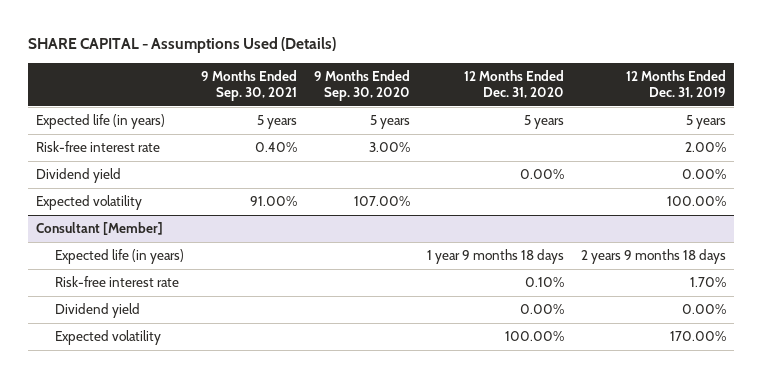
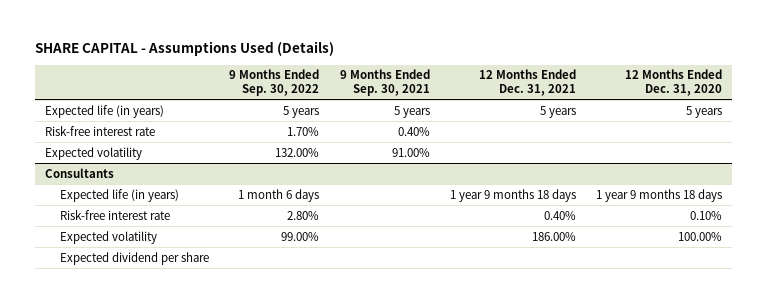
- | 9 Months Ended Sep. 30, 2021 | 9 Months Ended Sep. 30, 2020 | 12 Months Ended Dec. 31, 2020 | 12 Months Ended Dec. 31, 2019
+ | 9 Months Ended Sep. 30, 2022 | 9 Months Ended Sep. 30, 2021 | 12 Months Ended Dec. 31, 2021 | 12 Months Ended Dec. 31, 2020
- Dividend yield | | | 0.00% | 0.00%
- Consultant [Member]
+ Consultants
- Dividend yield | | | 0.00% | 0.00%
+ Expected dividend per share

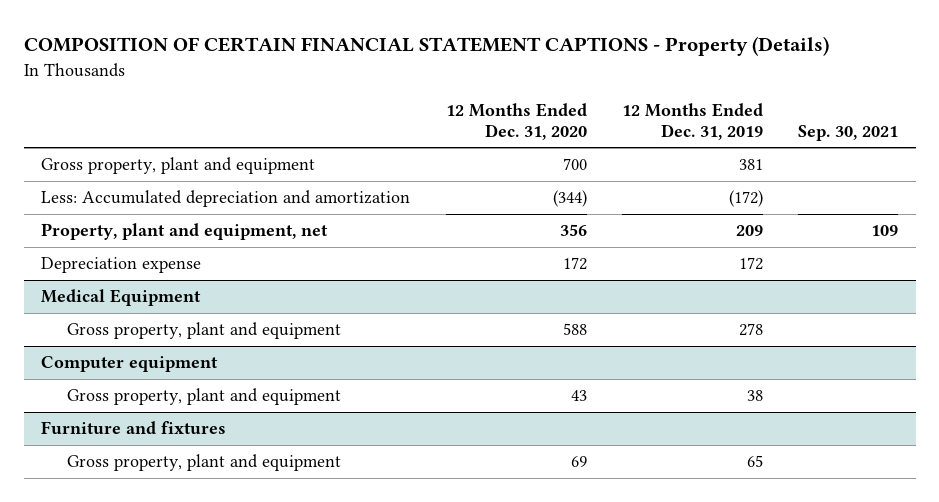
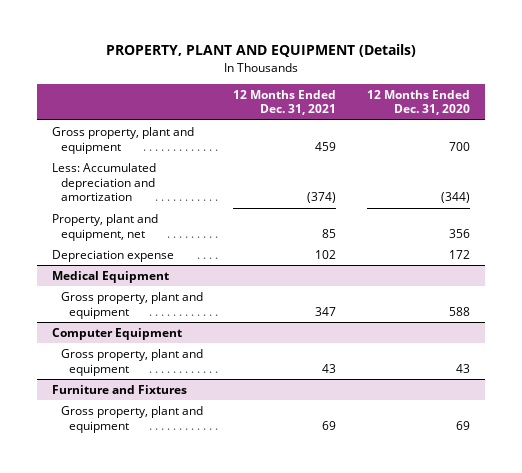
- COMPOSITION OF CERTAIN FINANCIAL STATEMENT CAPTIONS - Property (Details)
+ PROPERTY, PLANT AND EQUIPMENT (Details)
- | 12 Months Ended Dec. 31, 2020 | 12 Months Ended Dec. 31, 2019 | Sep. 30, 2021
+ | 12 Months Ended Dec. 31, 2021 | 12 Months Ended Dec. 31, 2020
- Computer equipment
+ Computer Equipment
- Furniture and fixtures
+ Furniture and Fixtures

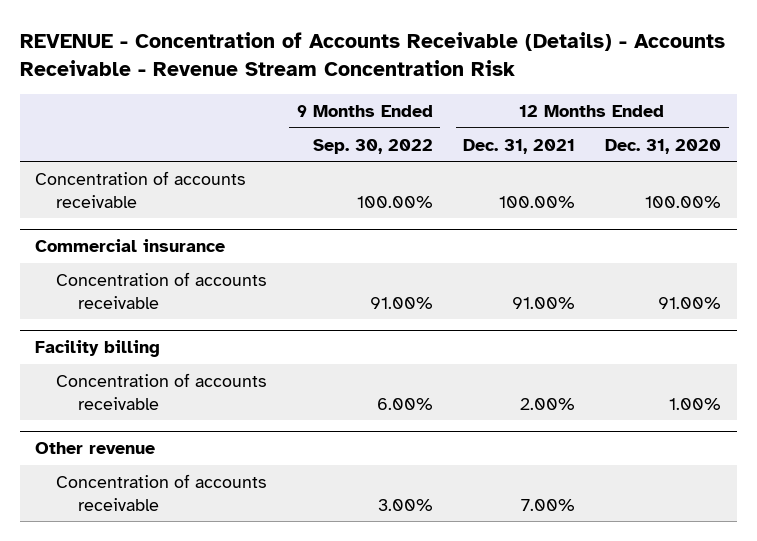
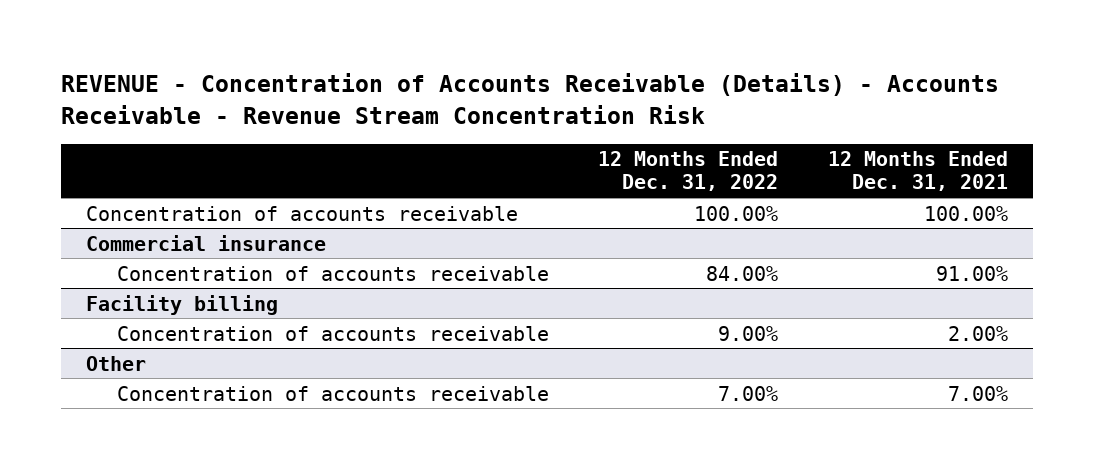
- | 9 Months Ended Sep. 30, 2022 | 12 Months Ended Dec. 31, 2021 | 12 Months Ended Dec. 31, 2020
+ | 12 Months Ended Dec. 31, 2022 | 12 Months Ended Dec. 31, 2021
- Other revenue
+ Other

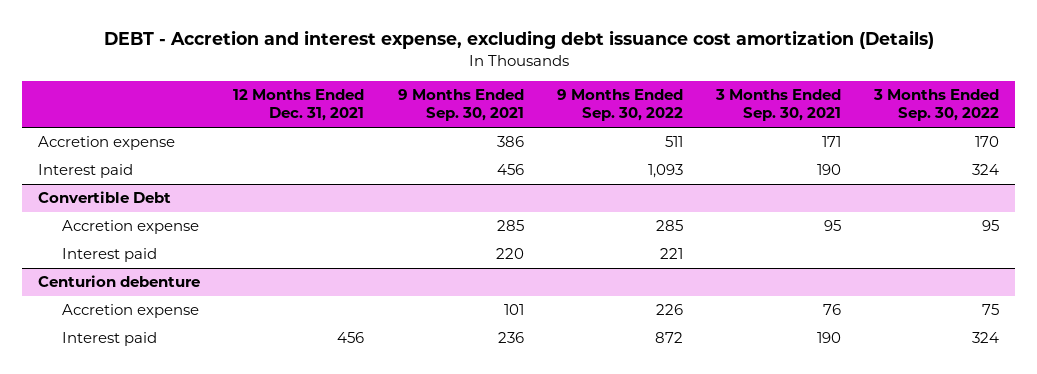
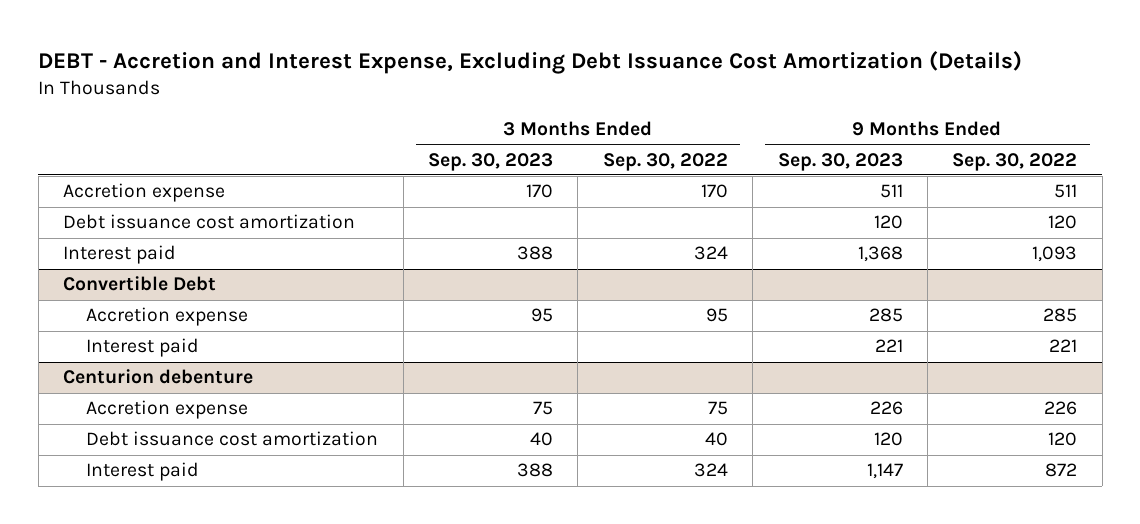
- DEBT - Accretion and interest expense, excluding debt issuance cost amortization (Details)
+ DEBT - Accretion and Interest Expense, Excluding Debt Issuance Cost Amortization (Details)
- | 12 Months Ended Dec. 31, 2021 | 9 Months Ended Sep. 30, 2021 | 9 Months Ended Sep. 30, 2022 | 3 Months Ended Sep. 30, 2021 | 3 Months Ended Sep. 30, 2022
+ | 3 Months Ended Sep. 30, 2023 | 3 Months Ended Sep. 30, 2022 | 9 Months Ended Sep. 30, 2023 | 9 Months Ended Sep. 30, 2022
+ Debt issuance cost amortization | | | 120 | 120
@ Centurion debenture
+ Debt issuance cost amortization | 40 | 40 | 120 | 120

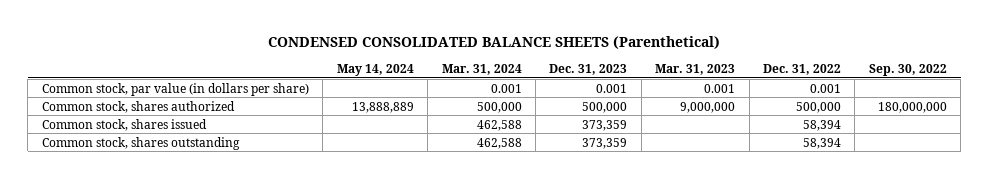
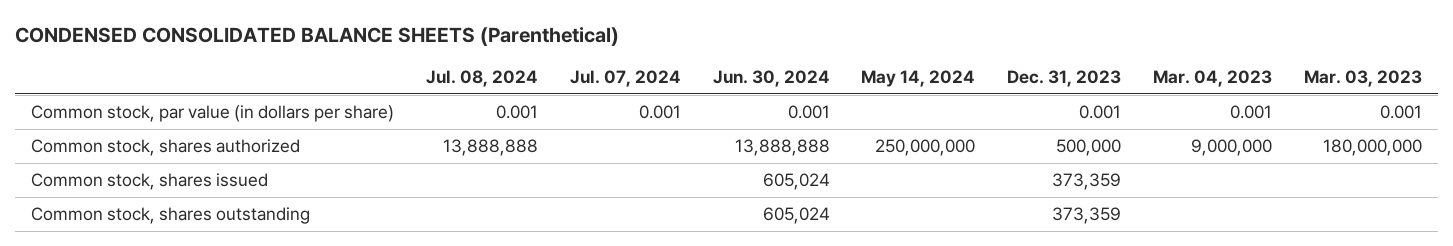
- | May 14, 2024 | Mar. 31, 2024 | Dec. 31, 2023 | Mar. 31, 2023 | Dec. 31, 2022 | Sep. 30, 2022
+ | Jul. 08, 2024 | Jul. 07, 2024 | Jun. 30, 2024 | May 14, 2024 | Dec. 31, 2023 | Mar. 04, 2023 | Mar. 03, 2023
- Common stock, shares authorized | 13,888,889 | 500,000 | 500,000 | 9,000,000 | 500,000 | 180,000,000
+ Common stock, shares authorized | 13,888,888 | | 13,888,888 | 250,000,000 | 500,000 | 9,000,000 | 180,000,000

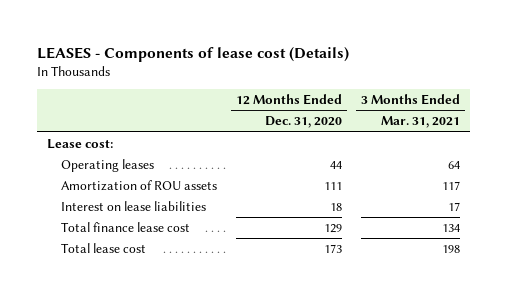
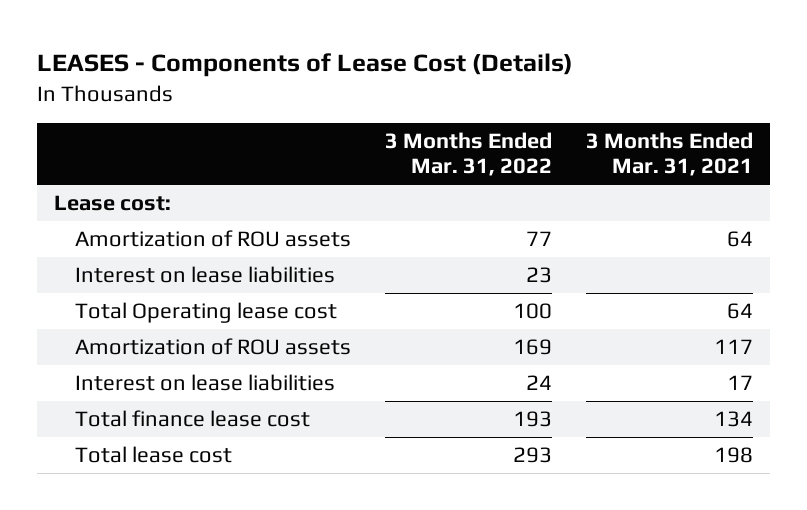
- LEASES - Components of lease cost (Details)
+ LEASES - Components of Lease Cost (Details)
- | 12 Months Ended Dec. 31, 2020 | 3 Months Ended Mar. 31, 2021
+ | 3 Months Ended Mar. 31, 2022 | 3 Months Ended Mar. 31, 2021
- Operating leases | 44 | 64
+ Amortization of ROU assets | 77 | 64
+ Interest on lease liabilities | 23 |
+ Total Operating lease cost | 100 | 64

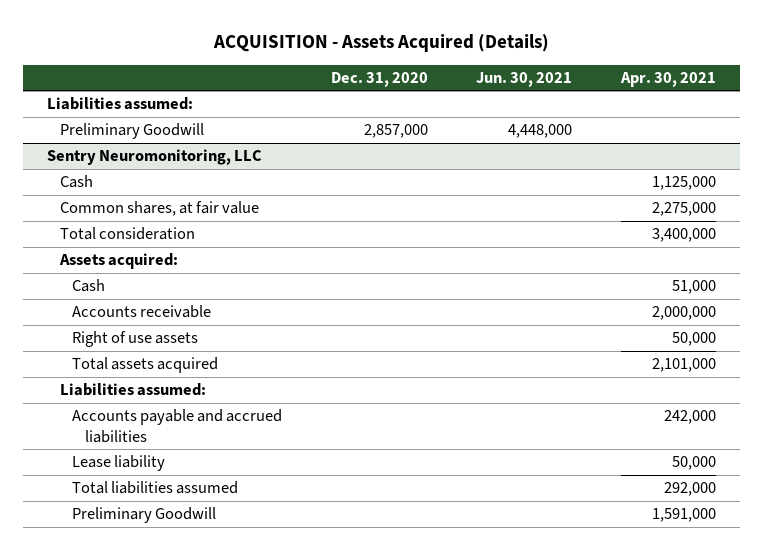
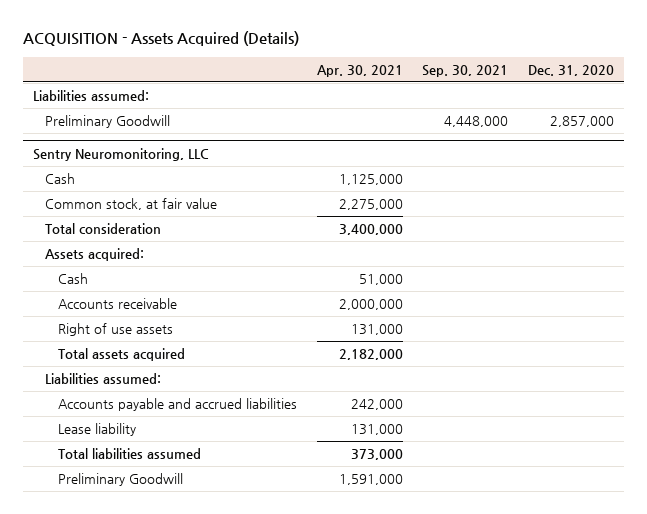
- | Dec. 31, 2020 | Jun. 30, 2021 | Apr. 30, 2021
+ | Apr. 30, 2021 | Sep. 30, 2021 | Dec. 31, 2020
@ Sentry Neuromonitoring, LLC
- Common shares, at fair value | | | 2,275,000
+ Common stock, at fair value | 2,275,000 | |
- Right of use assets | | | 50,000
- Total assets acquired | | | 2,101,000
+ Right of use assets | 131,000 | |
+ Total assets acquired | 2,182,000 | |
- Lease liability | | | 50,000
- Total liabilities assumed | | | 292,000
+ Lease liability | 131,000 | |
+ Total liabilities assumed | 373,000 | |

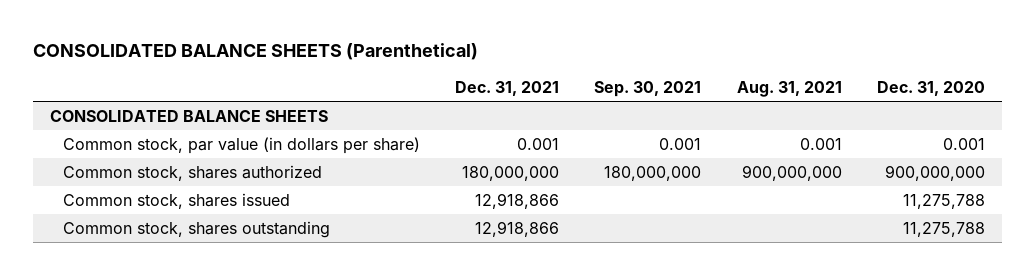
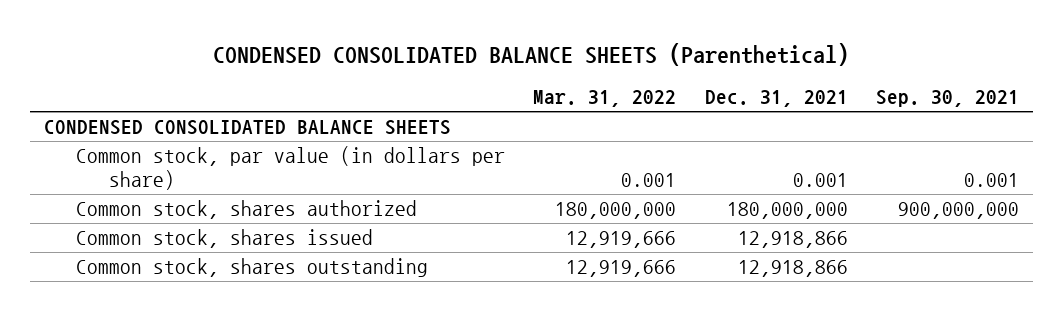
- CONSOLIDATED BALANCE SHEETS (Parenthetical)
+ CONDENSED CONSOLIDATED BALANCE SHEETS (Parenthetical)
- | Dec. 31, 2021 | Sep. 30, 2021 | Aug. 31, 2021 | Dec. 31, 2020
+ | Mar. 31, 2022 | Dec. 31, 2021 | Sep. 30, 2021
- CONSOLIDATED BALANCE SHEETS
+ CONDENSED CONSOLIDATED BALANCE SHEETS
- Common stock, shares authorized | 180,000,000 | 180,000,000 | 900,000,000 | 900,000,000
+ Common stock, shares authorized | 180,000,000 | 180,000,000 | 900,000,000

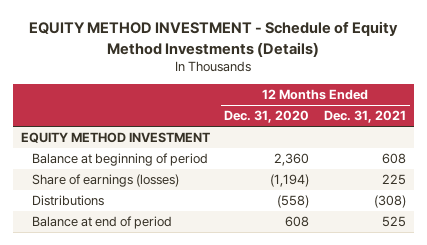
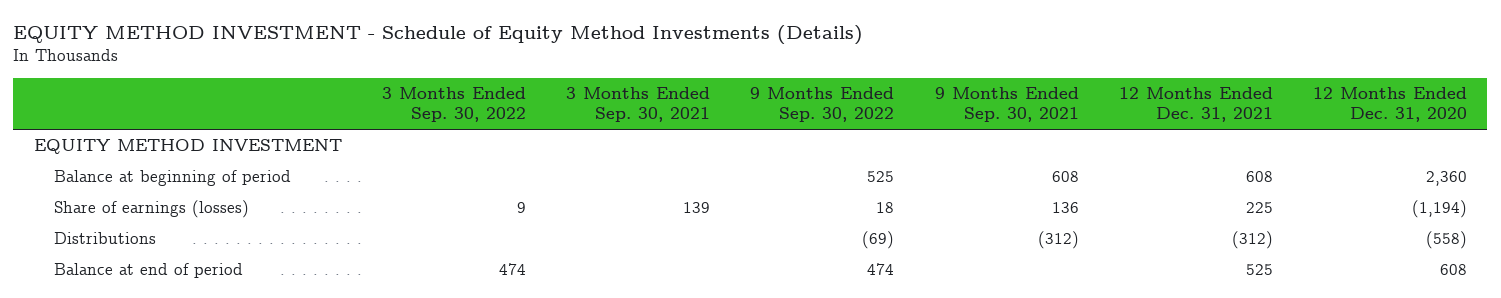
- | 12 Months Ended Dec. 31, 2020 | 12 Months Ended Dec. 31, 2021
+ | 3 Months Ended Sep. 30, 2022 | 3 Months Ended Sep. 30, 2021 | 9 Months Ended Sep. 30, 2022 | 9 Months Ended Sep. 30, 2021 | 12 Months Ended Dec. 31, 2021 | 12 Months Ended Dec. 31, 2020
- Distributions | (558) | (308)
+ Distributions | | | (69) | (312) | (312) | (558)

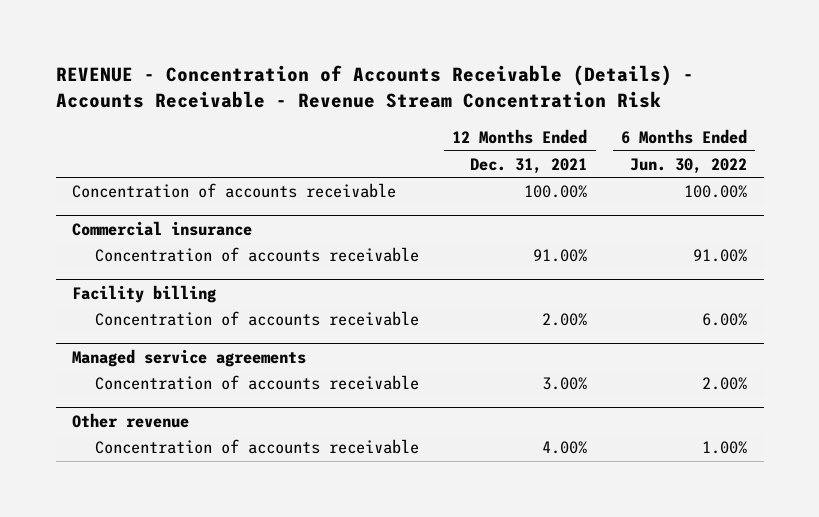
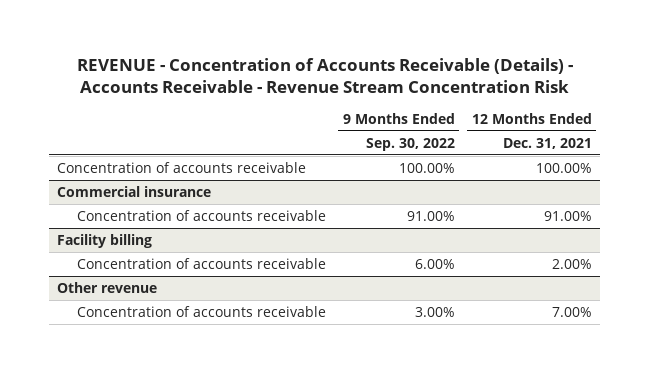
- | 12 Months Ended Dec. 31, 2021 | 6 Months Ended Jun. 30, 2022
+ | 9 Months Ended Sep. 30, 2022 | 12 Months Ended Dec. 31, 2021
- Managed service agreements
- Concentration of accounts receivable | 3.00% | 2.00%
@ Other revenue
- Concentration of accounts receivable | 4.00% | 1.00%
+ Concentration of accounts receivable | 3.00% | 7.00%

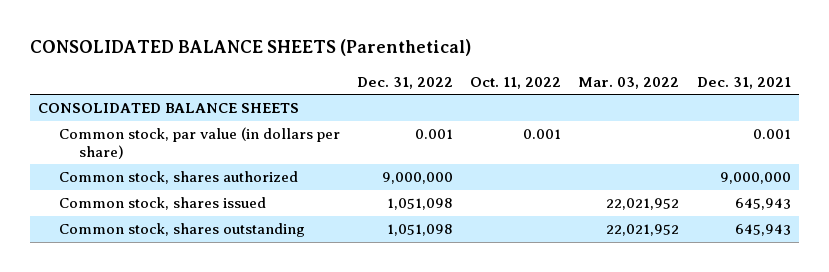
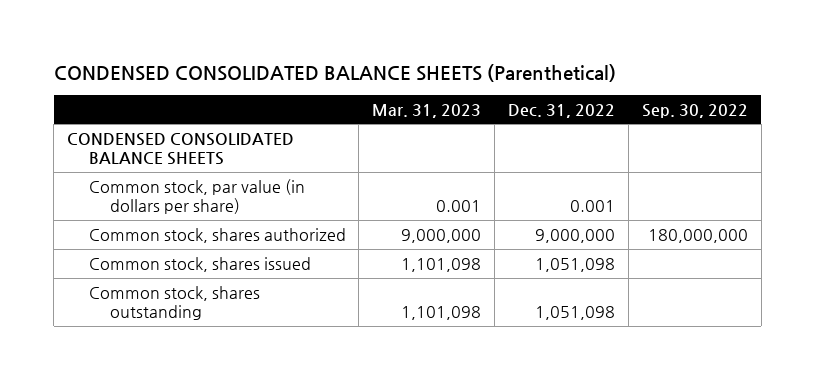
- CONSOLIDATED BALANCE SHEETS (Parenthetical)
+ CONDENSED CONSOLIDATED BALANCE SHEETS (Parenthetical)
- | Dec. 31, 2022 | Oct. 11, 2022 | Mar. 03, 2022 | Dec. 31, 2021
+ | Mar. 31, 2023 | Dec. 31, 2022 | Sep. 30, 2022
- CONSOLIDATED BALANCE SHEETS
+ CONDENSED CONSOLIDATED BALANCE SHEETS

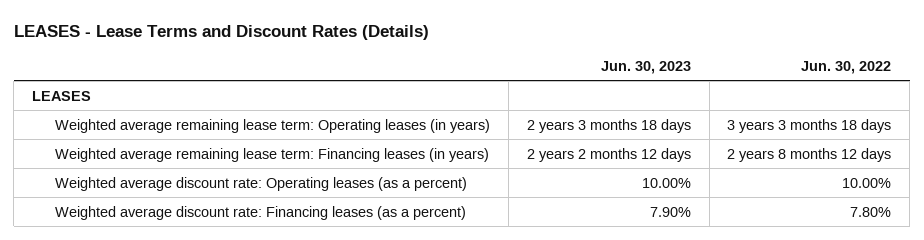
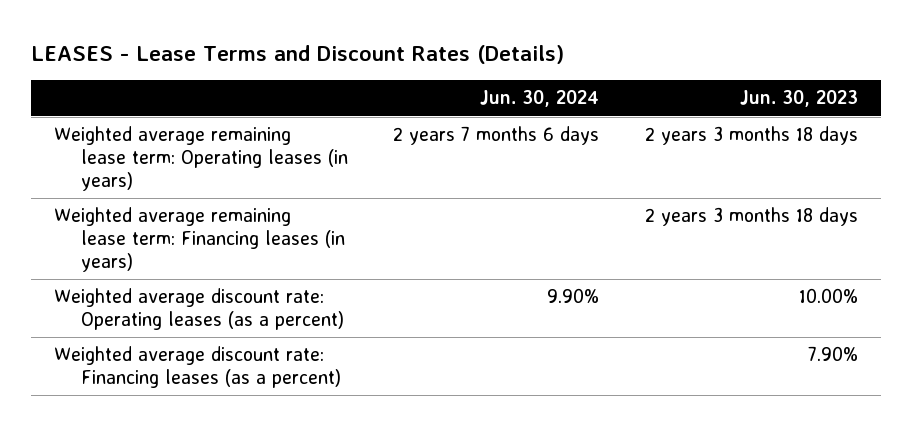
- | Jun. 30, 2023 | Jun. 30, 2022
+ | Jun. 30, 2024 | Jun. 30, 2023
- LEASES
- Weighted average remaining lease term: Financing leases (in years) | 2 years 2 months 12 days | 2 years 8 months 12 days
+ Weighted average remaining lease term: Financing leases (in years) | | 2 years 3 months 18 days

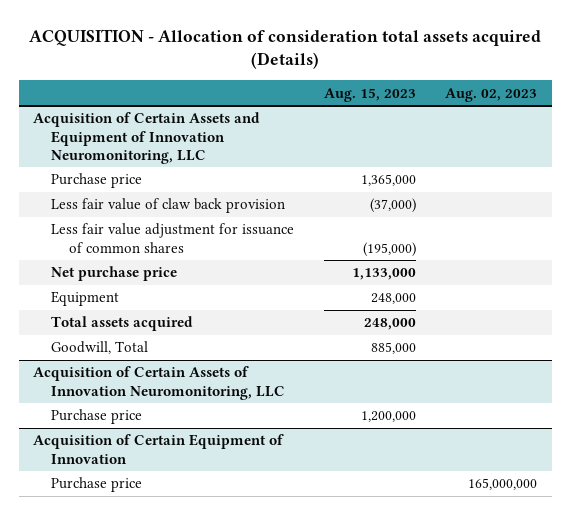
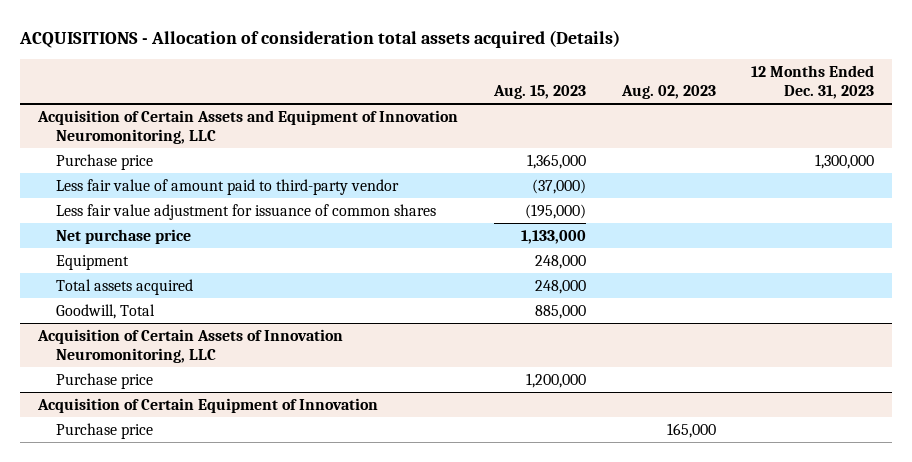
- ACQUISITION - Allocation of consideration total assets acquired (Details)
+ ACQUISITIONS - Allocation of consideration total assets acquired (Details)
- | Aug. 15, 2023 | Aug. 02, 2023
+ | Aug. 15, 2023 | Aug. 02, 2023 | 12 Months Ended Dec. 31, 2023
@ Acquisition of Certain Assets and Equipment of Innovation Neuromonitoring, LLC
- Less fair value of claw back provision | (37,000) |
+ Less fair value of amount paid to third-party vendor | (37,000) | |
@ Acquisition of Certain Equipment of Innovation
- Purchase price | | 165,000,000
+ Purchase price | | 165,000 |

